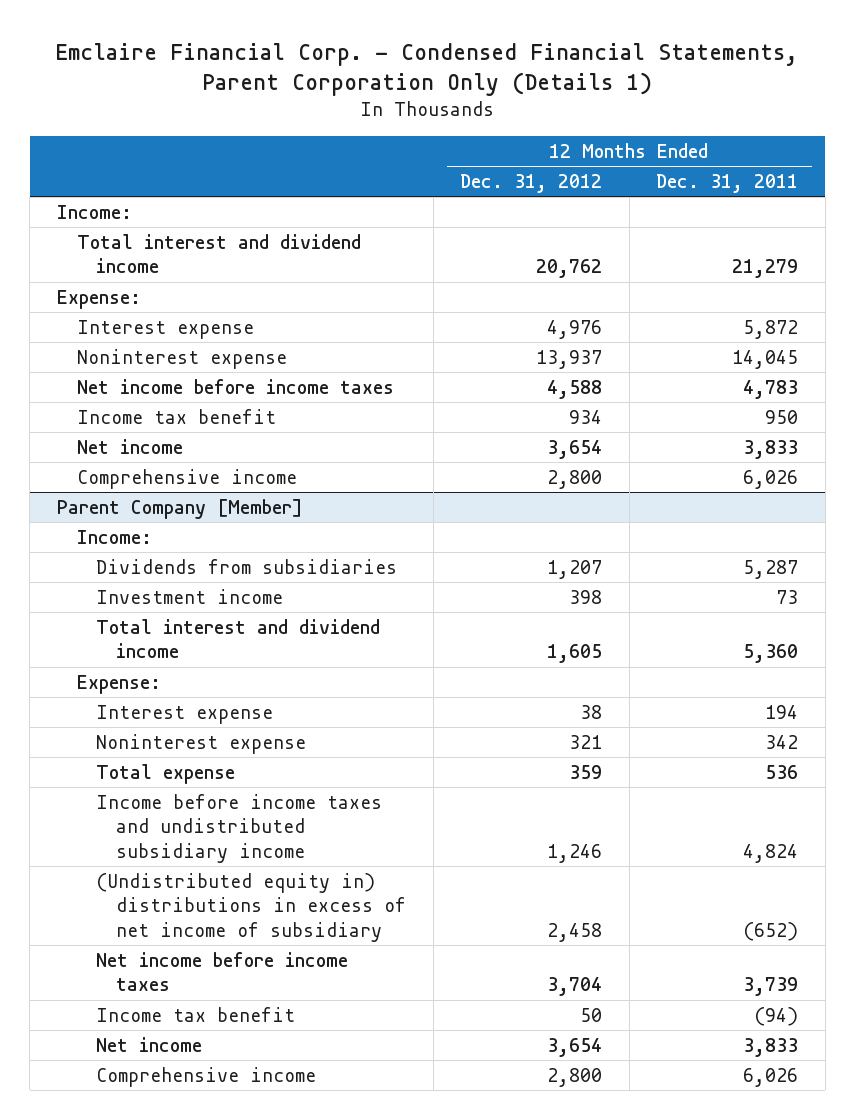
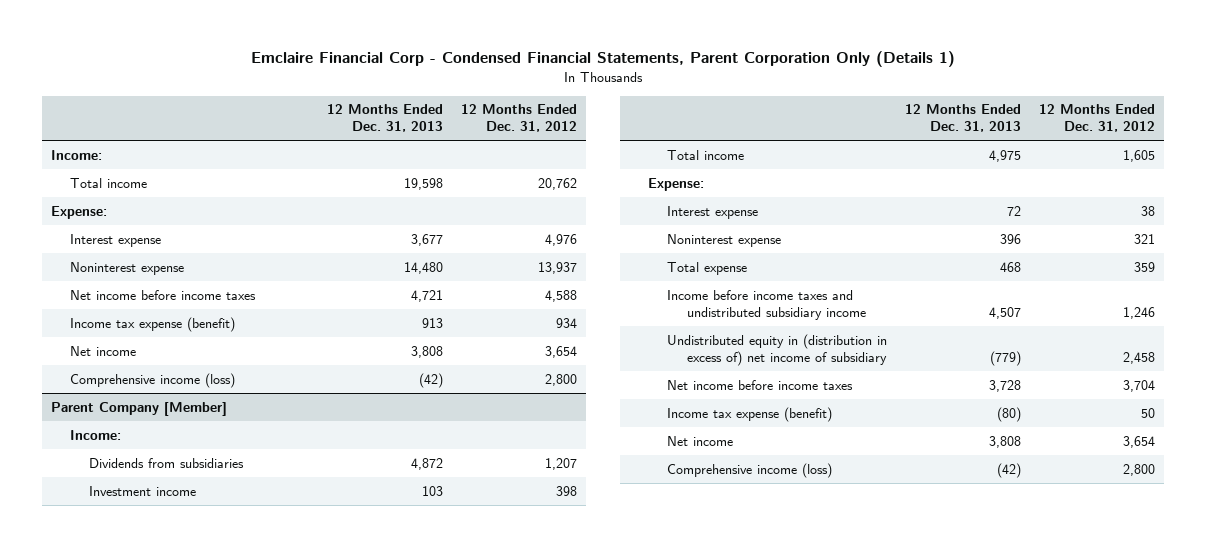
- Emclaire Financial Corp. - Condensed Financial Statements, Parent Corporation Only (Details 1)
+ Emclaire Financial Corp - Condensed Financial Statements, Parent Corporation Only (Details 1)
- | 12 Months Ended Dec. 31, 2012 | 12 Months Ended Dec. 31, 2011
+ | 12 Months Ended Dec. 31, 2013 | 12 Months Ended Dec. 31, 2012
- Total interest and dividend income | 20,762 | 21,279
+ Total income | 19,598 | 20,762
- Income tax benefit | 934 | 950
+ Income tax expense (benefit) | 913 | 934
- Comprehensive income | 2,800 | 6,026
+ Comprehensive income (loss) | (42) | 2,800
@ Parent Company [Member]
- Total interest and dividend income | 1,605 | 5,360
+ Total income | 4,975 | 1,605
- (Undistributed equity in) distributions in excess of net income of subsidiary | 2,458 | (652)
+ Undistributed equity in (distribution in excess of) net income of subsidiary | (779) | 2,458
- Income tax benefit | 50 | (94)
+ Income tax expense (benefit) | (80) | 50
- Comprehensive income | 2,800 | 6,026
+ Comprehensive income (loss) | (42) | 2,800

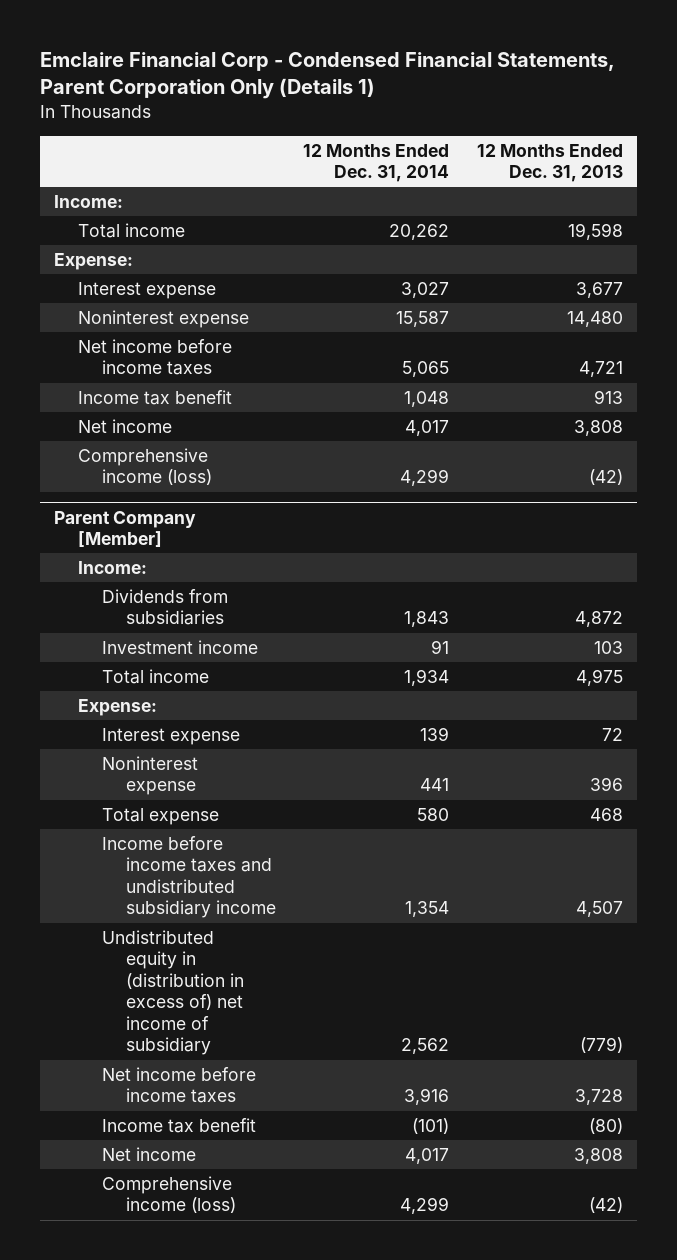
- | 12 Months Ended Dec. 31, 2013 | 12 Months Ended Dec. 31, 2012
+ | 12 Months Ended Dec. 31, 2014 | 12 Months Ended Dec. 31, 2013
- Income tax expense (benefit) | 913 | 934
+ Income tax benefit | 1,048 | 913
@ Parent Company [Member]
- Income tax expense (benefit) | (80) | 50
+ Income tax benefit | (101) | (80)

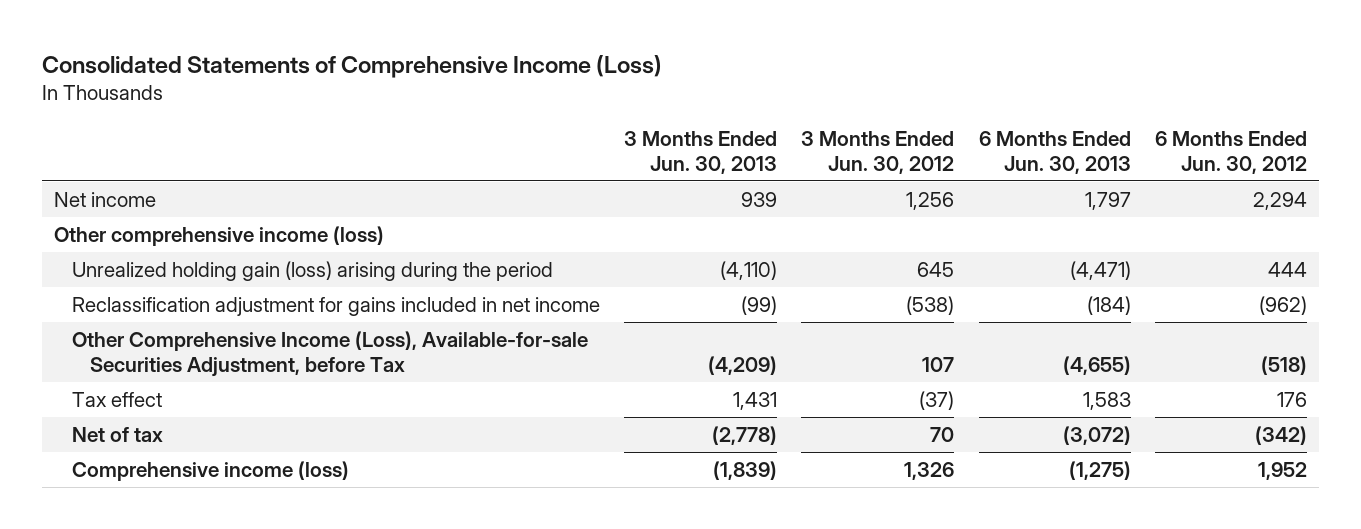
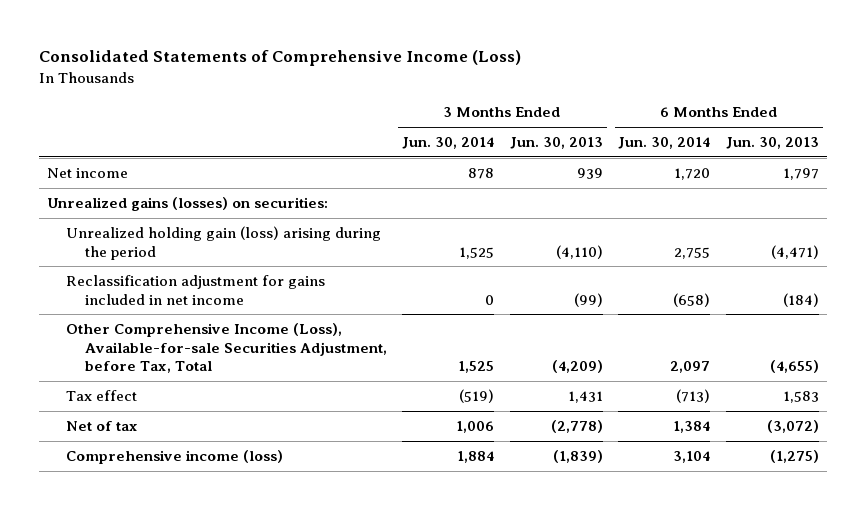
- | 3 Months Ended Jun. 30, 2013 | 3 Months Ended Jun. 30, 2012 | 6 Months Ended Jun. 30, 2013 | 6 Months Ended Jun. 30, 2012
+ | 3 Months Ended Jun. 30, 2014 | 3 Months Ended Jun. 30, 2013 | 6 Months Ended Jun. 30, 2014 | 6 Months Ended Jun. 30, 2013
- Other comprehensive income (loss)
+ Unrealized gains (losses) on securities:
- Other Comprehensive Income (Loss), Available-for-sale Securities Adjustment, before Tax | (4,209) | 107 | (4,655) | (518)
+ Other Comprehensive Income (Loss), Available-for-sale Securities Adjustment, before Tax, Total | 1,525 | (4,209) | 2,097 | (4,655)

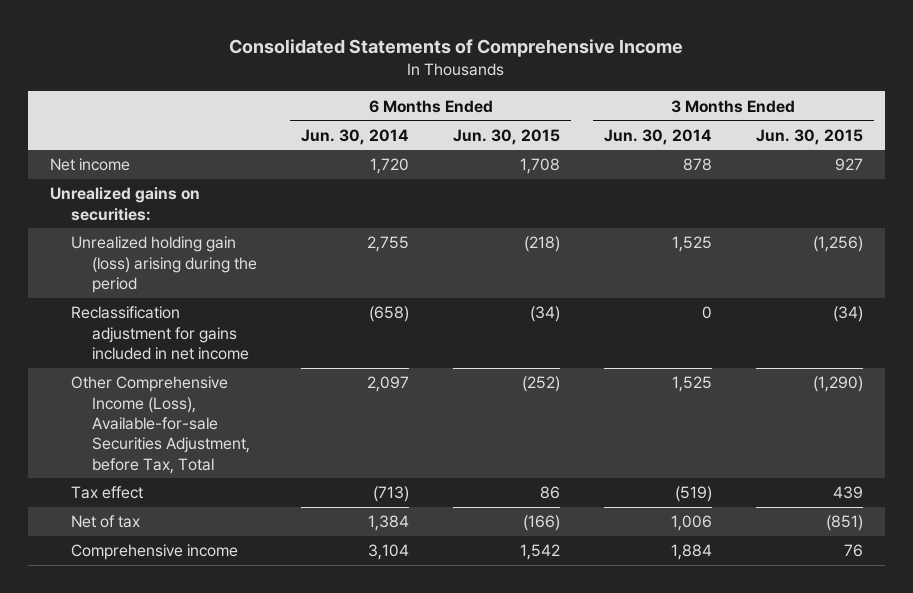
- Consolidated Statements of Comprehensive Income (Loss)
+ Consolidated Statements of Comprehensive Income
- | 3 Months Ended Jun. 30, 2014 | 3 Months Ended Jun. 30, 2013 | 6 Months Ended Jun. 30, 2014 | 6 Months Ended Jun. 30, 2013
+ | 6 Months Ended Jun. 30, 2014 | 6 Months Ended Jun. 30, 2015 | 3 Months Ended Jun. 30, 2014 | 3 Months Ended Jun. 30, 2015
- Unrealized gains (losses) on securities:
+ Unrealized gains on securities:
- Comprehensive income (loss) | 1,884 | (1,839) | 3,104 | (1,275)
+ Comprehensive income | 3,104 | 1,542 | 1,884 | 76

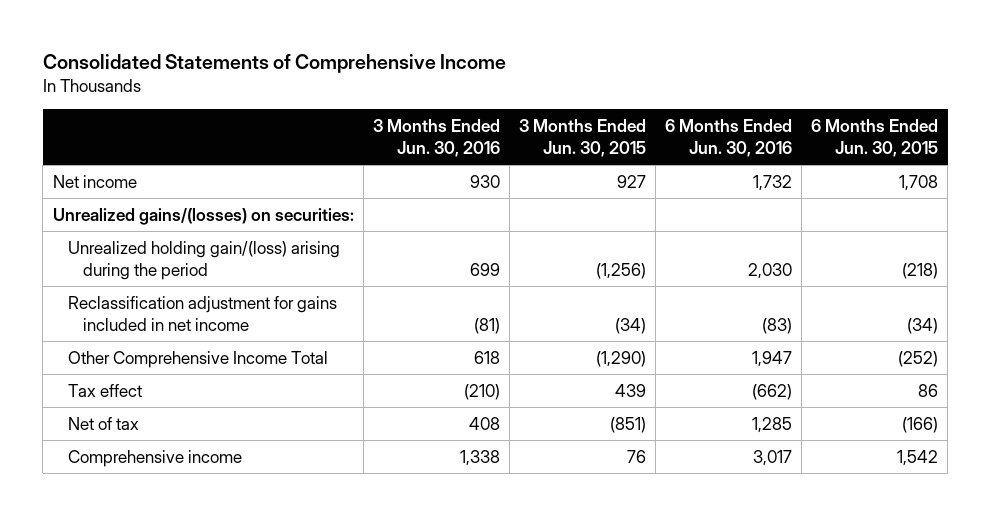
- | 6 Months Ended Jun. 30, 2014 | 6 Months Ended Jun. 30, 2015 | 3 Months Ended Jun. 30, 2014 | 3 Months Ended Jun. 30, 2015
+ | 3 Months Ended Jun. 30, 2016 | 3 Months Ended Jun. 30, 2015 | 6 Months Ended Jun. 30, 2016 | 6 Months Ended Jun. 30, 2015
- Unrealized gains on securities:
- Unrealized holding gain (loss) arising during the period | 2,755 | (218) | 1,525 | (1,256)
+ Unrealized gains/(losses) on securities:
+ Unrealized holding gain/(loss) arising during the period | 699 | (1,256) | 2,030 | (218)
- Other Comprehensive Income (Loss), Available-for-sale Securities Adjustment, before Tax, Total | 2,097 | (252) | 1,525 | (1,290)
+ Other Comprehensive Income Total | 618 | (1,290) | 1,947 | (252)

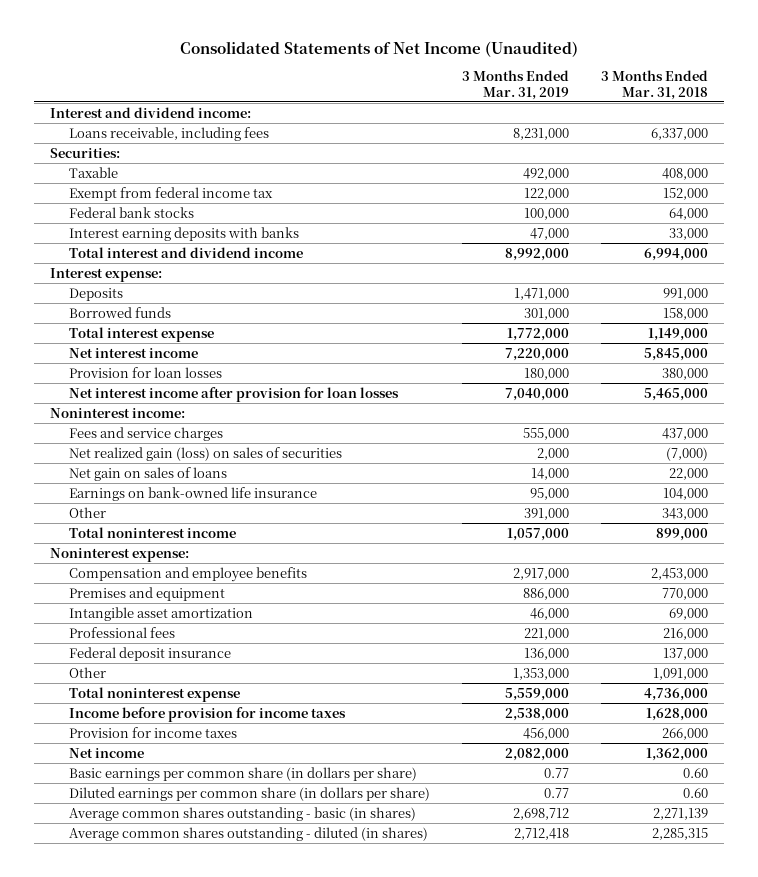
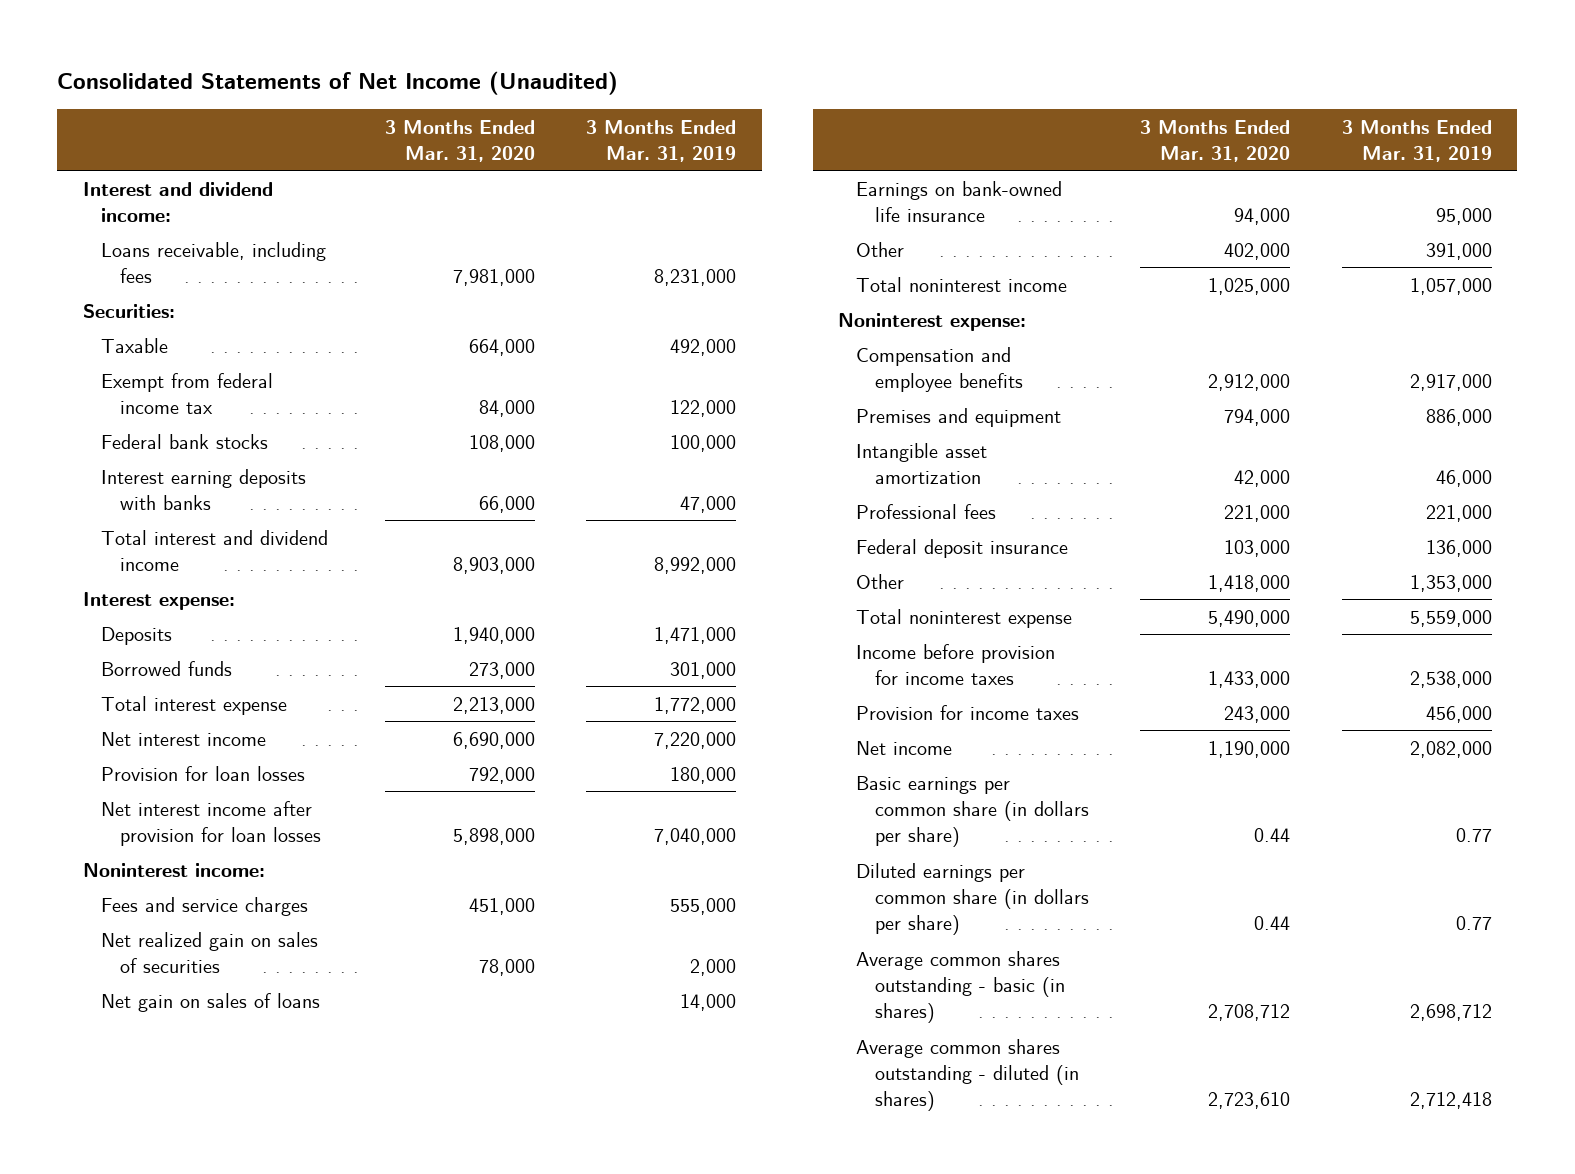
- | 3 Months Ended Mar. 31, 2019 | 3 Months Ended Mar. 31, 2018
+ | 3 Months Ended Mar. 31, 2020 | 3 Months Ended Mar. 31, 2019
- Net realized gain (loss) on sales of securities | 2,000 | (7,000)
+ Net realized gain on sales of securities | 78,000 | 2,000

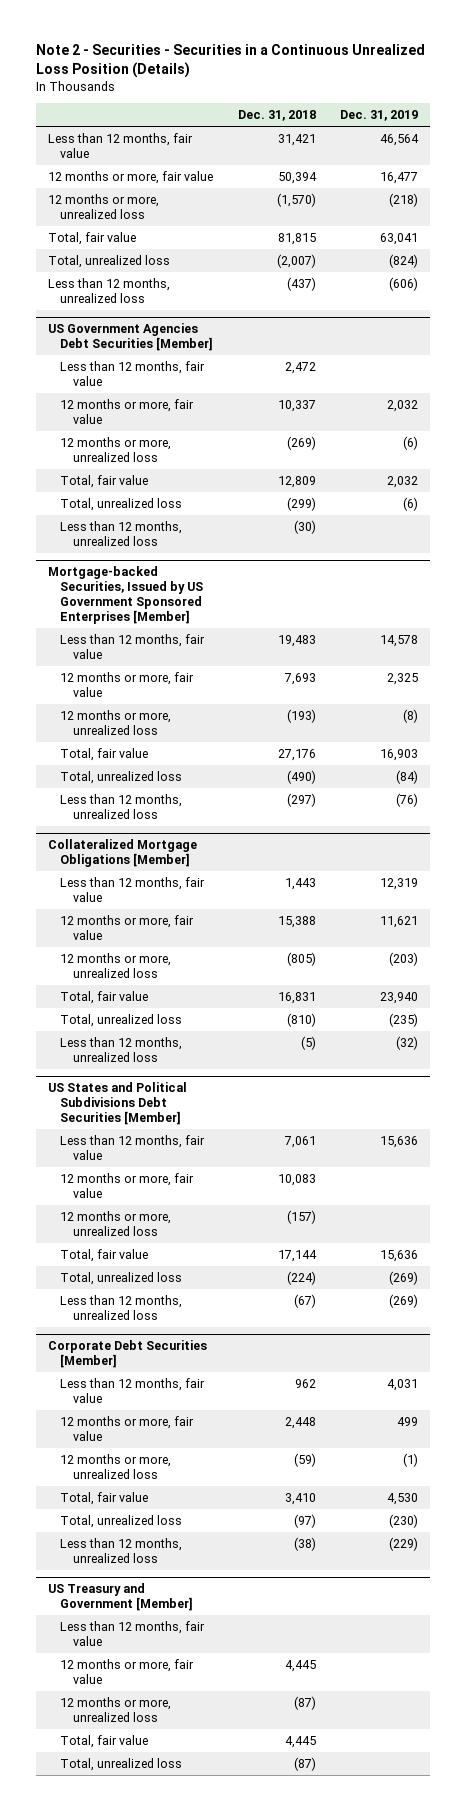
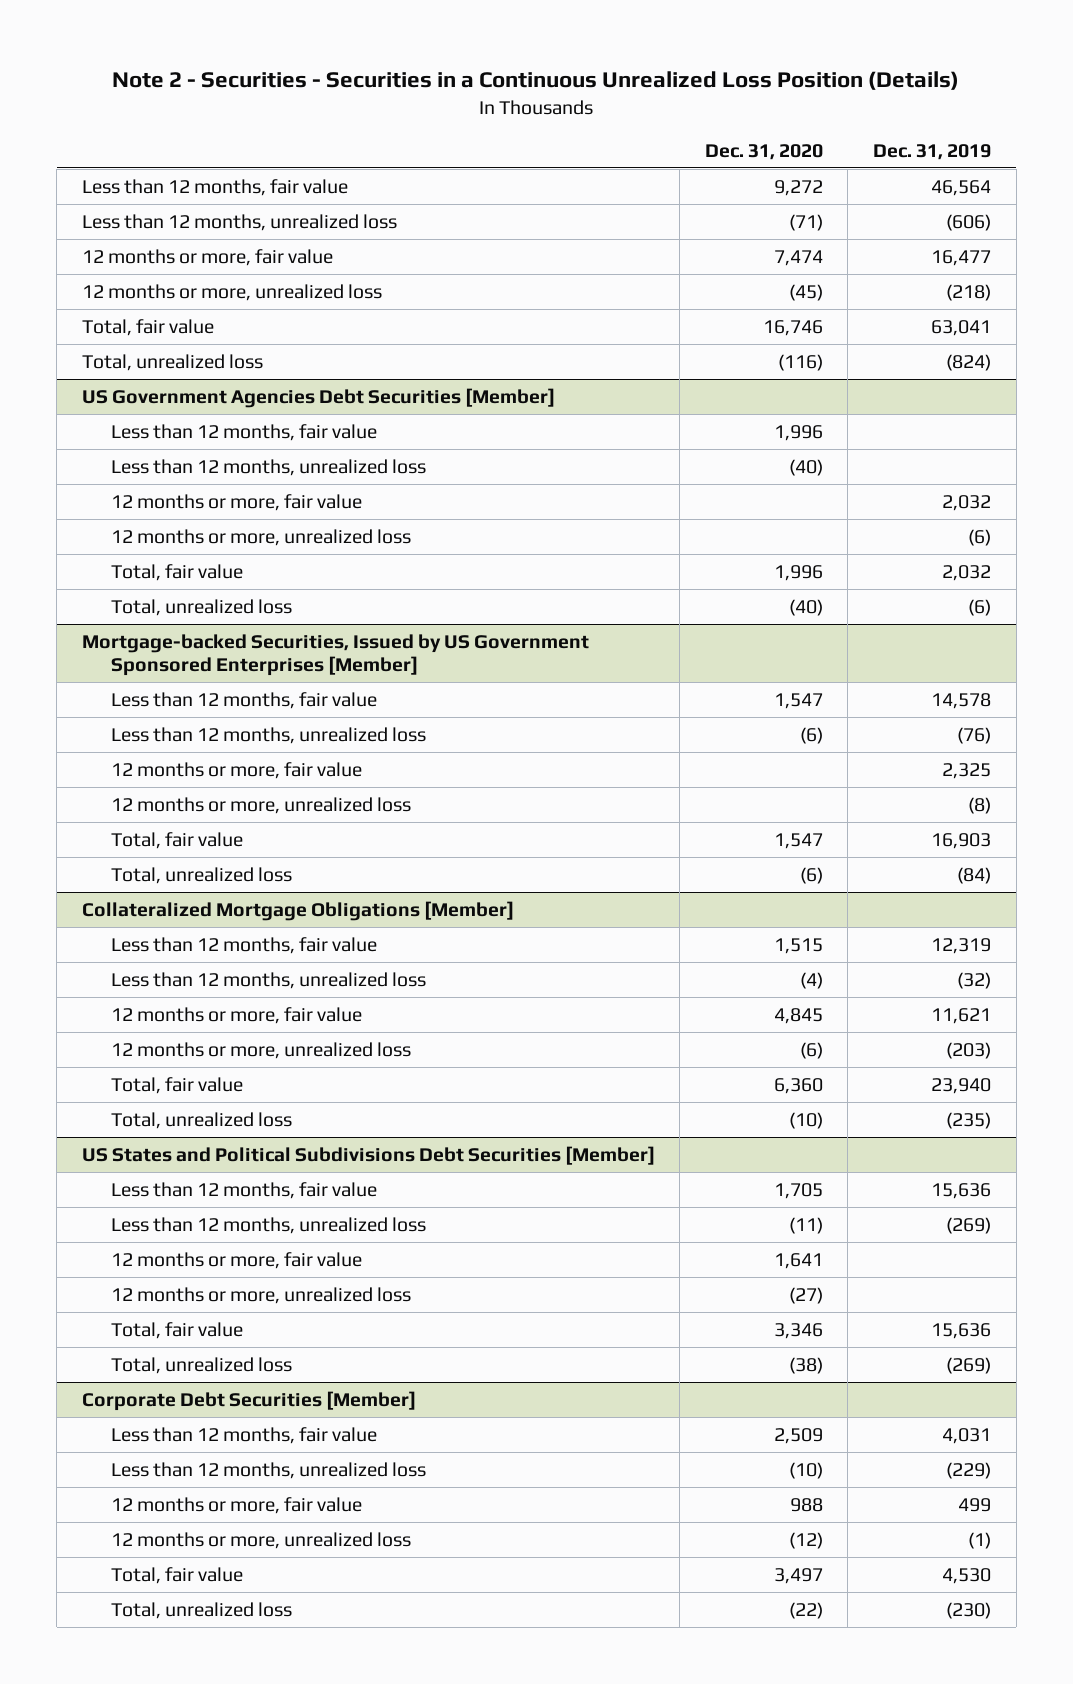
- | Dec. 31, 2018 | Dec. 31, 2019
+ | Dec. 31, 2020 | Dec. 31, 2019
moved up: Less than 12 months, unrealized loss | (71) | (606)
@ US Government Agencies Debt Securities [Member]
moved up: Less than 12 months, unrealized loss | (40) |
@ Mortgage-backed Securities, Issued by US Government Sponsored Enterprises [Member]
moved up: Less than 12 months, unrealized loss | (6) | (76)
@ Collateralized Mortgage Obligations [Member]
moved up: Less than 12 months, unrealized loss | (4) | (32)
@ US States and Political Subdivisions Debt Securities [Member]
moved up: Less than 12 months, unrealized loss | (11) | (269)
@ Corporate Debt Securities [Member]
moved up: Less than 12 months, unrealized loss | (10) | (229)
- US Treasury and Government [Member]
- Less than 12 months, fair value
- 12 months or more, fair value | 4,445 |
- 12 months or more, unrealized loss | (87) |
- Total, fair value | 4,445 |
- Total, unrealized loss | (87) |

